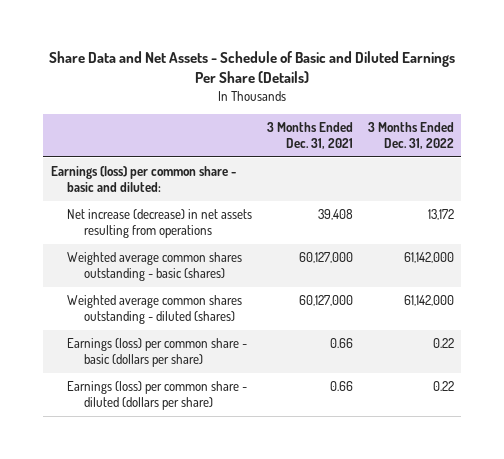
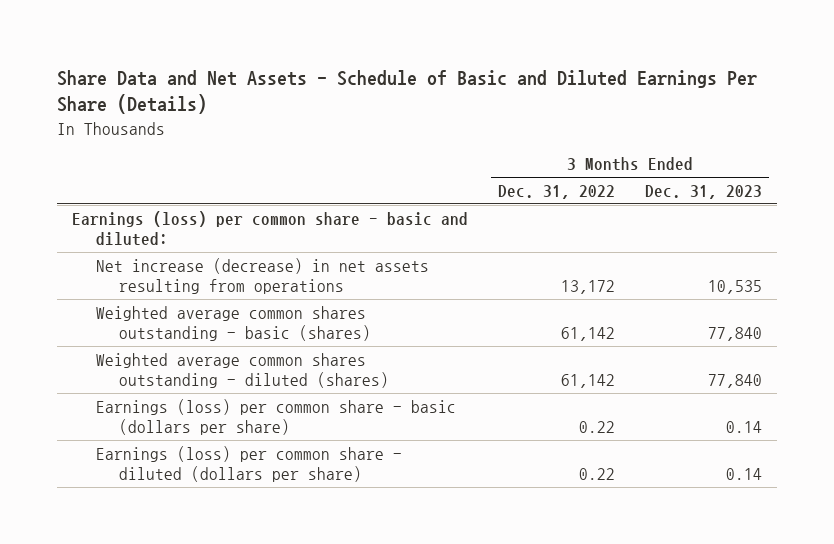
- | 3 Months Ended Dec. 31, 2021 | 3 Months Ended Dec. 31, 2022
+ | 3 Months Ended Dec. 31, 2022 | 3 Months Ended Dec. 31, 2023
- Weighted average common shares outstanding - basic (shares) | 60,127,000 | 61,142,000
- Weighted average common shares outstanding - diluted (shares) | 60,127,000 | 61,142,000
+ Weighted average common shares outstanding - basic (shares) | 61,142 | 77,840
+ Weighted average common shares outstanding - diluted (shares) | 61,142 | 77,840

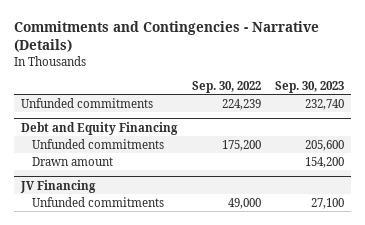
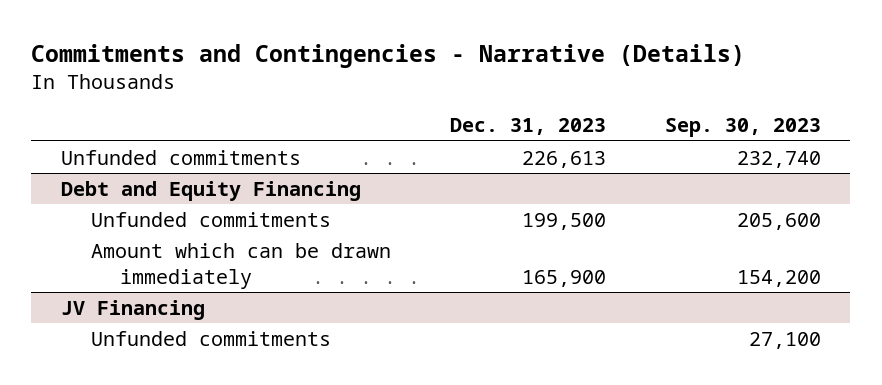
- | Sep. 30, 2022 | Sep. 30, 2023
+ | Dec. 31, 2023 | Sep. 30, 2023
@ Debt and Equity Financing
- Drawn amount | | 154,200
+ Amount which can be drawn immediately | 165,900 | 154,200

